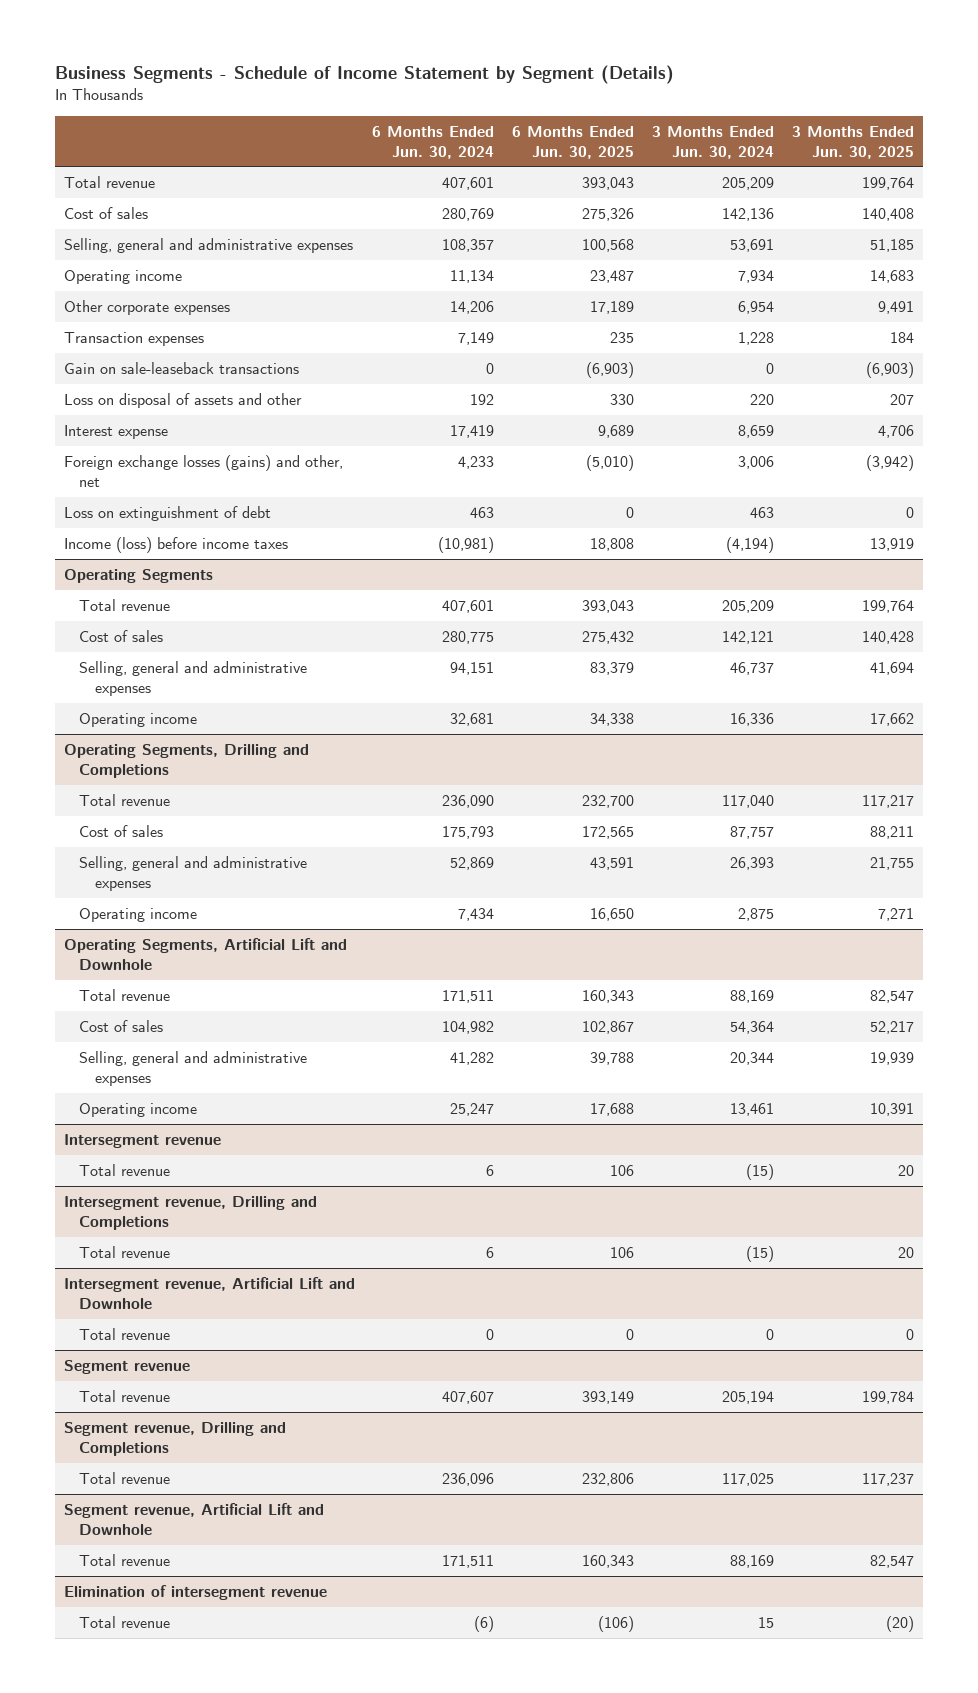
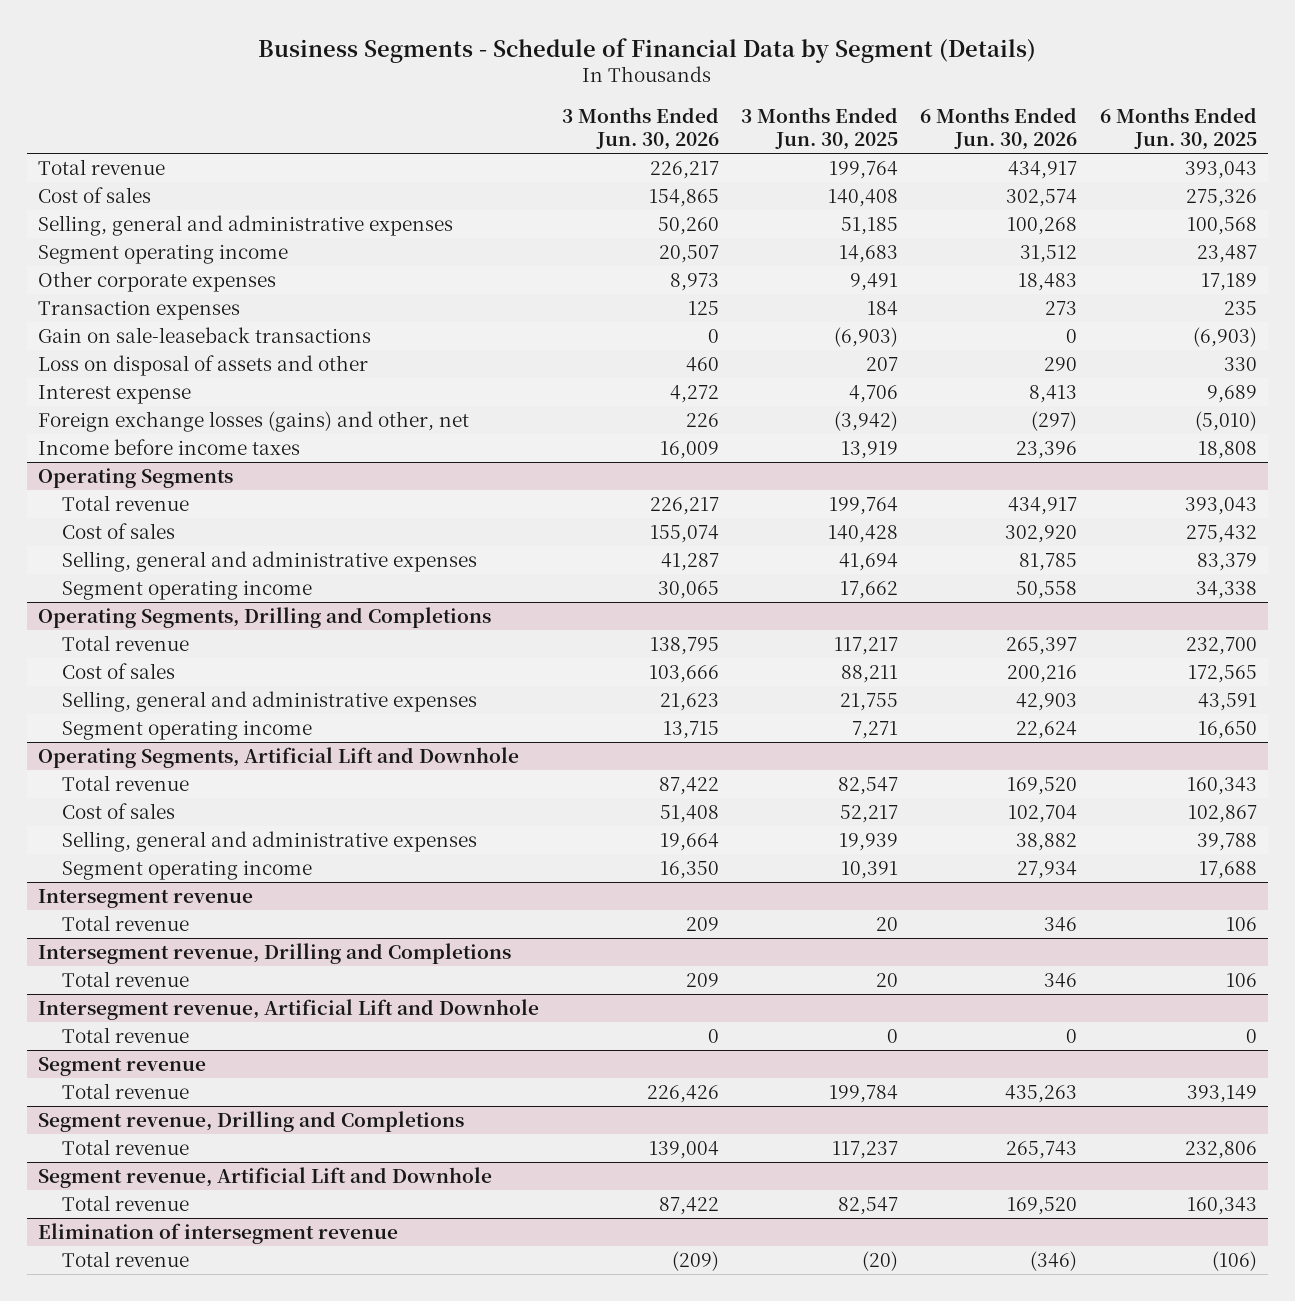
- Business Segments - Schedule of Income Statement by Segment (Details)
+ Business Segments - Schedule of Financial Data by Segment (Details)
- | 6 Months Ended Jun. 30, 2024 | 6 Months Ended Jun. 30, 2025 | 3 Months Ended Jun. 30, 2024 | 3 Months Ended Jun. 30, 2025
+ | 3 Months Ended Jun. 30, 2026 | 3 Months Ended Jun. 30, 2025 | 6 Months Ended Jun. 30, 2026 | 6 Months Ended Jun. 30, 2025
- Operating income | 11,134 | 23,487 | 7,934 | 14,683
+ Segment operating income | 20,507 | 14,683 | 31,512 | 23,487
- Loss on extinguishment of debt | 463 | 0 | 463 | 0
- Income (loss) before income taxes | (10,981) | 18,808 | (4,194) | 13,919
+ Income before income taxes | 16,009 | 13,919 | 23,396 | 18,808
@ Operating Segments
- Operating income | 32,681 | 34,338 | 16,336 | 17,662
+ Segment operating income | 30,065 | 17,662 | 50,558 | 34,338
@ Operating Segments, Drilling and Completions
- Operating income | 7,434 | 16,650 | 2,875 | 7,271
+ Segment operating income | 13,715 | 7,271 | 22,624 | 16,650
@ Operating Segments, Artificial Lift and Downhole
- Operating income | 25,247 | 17,688 | 13,461 | 10,391
+ Segment operating income | 16,350 | 10,391 | 27,934 | 17,688

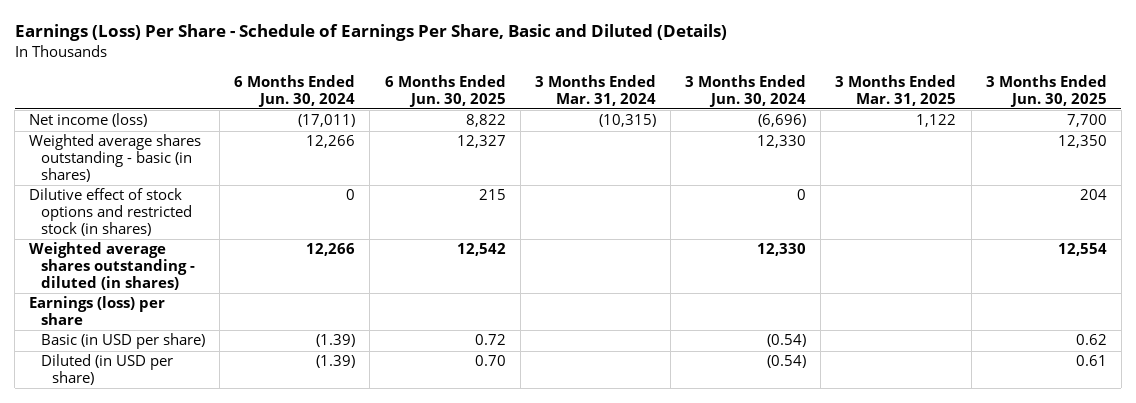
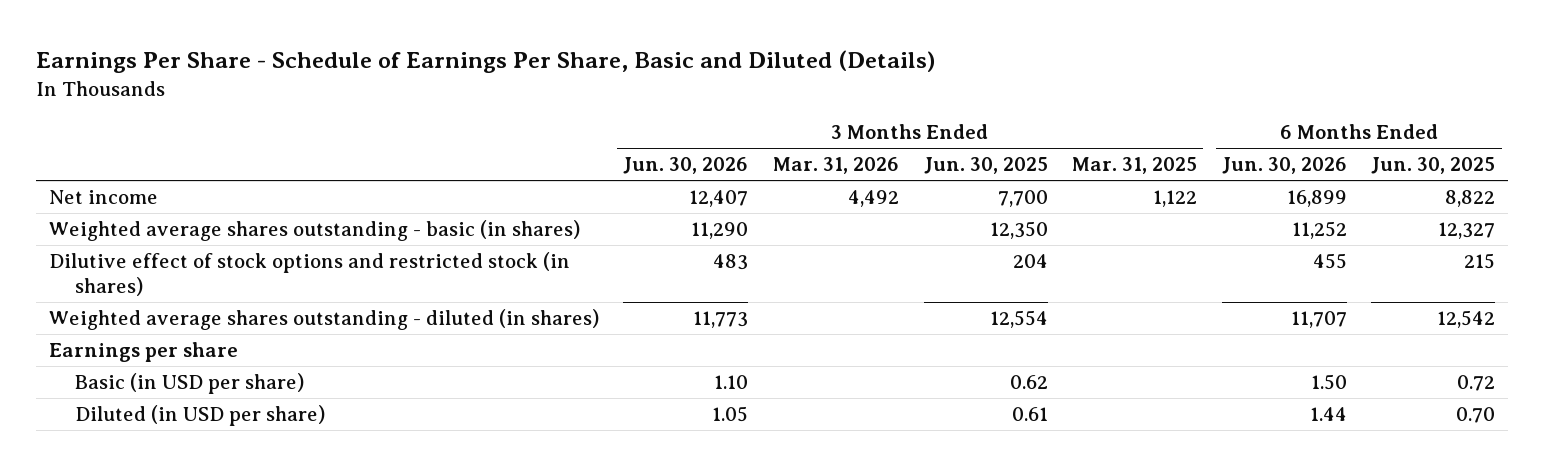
- Earnings (Loss) Per Share - Schedule of Earnings Per Share, Basic and Diluted (Details)
+ Earnings Per Share - Schedule of Earnings Per Share, Basic and Diluted (Details)
- | 6 Months Ended Jun. 30, 2024 | 6 Months Ended Jun. 30, 2025 | 3 Months Ended Mar. 31, 2024 | 3 Months Ended Jun. 30, 2024 | 3 Months Ended Mar. 31, 2025 | 3 Months Ended Jun. 30, 2025
+ | 3 Months Ended Jun. 30, 2026 | 3 Months Ended Mar. 31, 2026 | 3 Months Ended Jun. 30, 2025 | 3 Months Ended Mar. 31, 2025 | 6 Months Ended Jun. 30, 2026 | 6 Months Ended Jun. 30, 2025
- Net income (loss) | (17,011) | 8,822 | (10,315) | (6,696) | 1,122 | 7,700
+ Net income | 12,407 | 4,492 | 7,700 | 1,122 | 16,899 | 8,822
- Earnings (loss) per share
+ Earnings per share

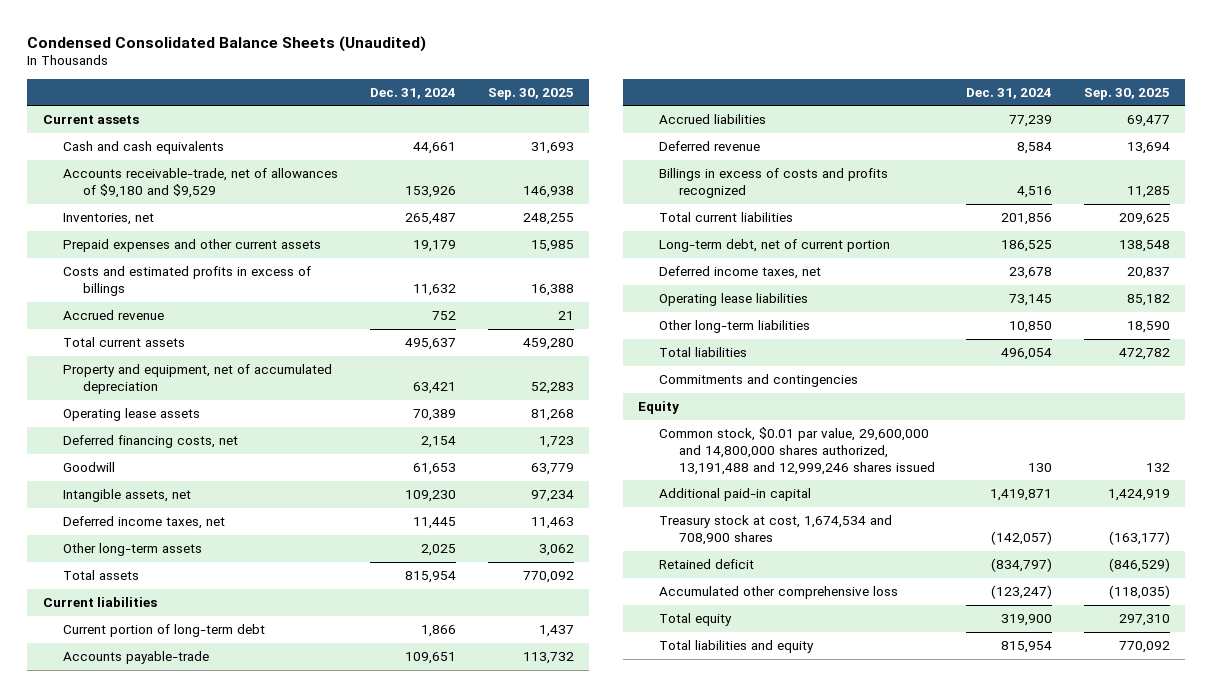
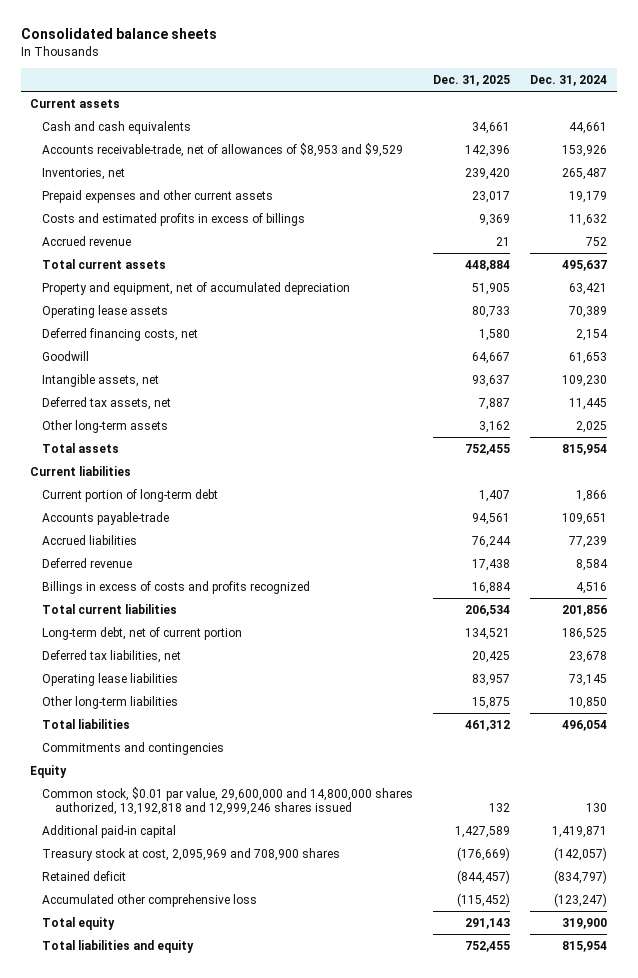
- Condensed Consolidated Balance Sheets (Unaudited)
+ Consolidated balance sheets
- | Dec. 31, 2024 | Sep. 30, 2025
+ | Dec. 31, 2025 | Dec. 31, 2024
- Accounts receivable-trade, net of allowances of $9,180 and $9,529 | 153,926 | 146,938
+ Accounts receivable-trade, net of allowances of $8,953 and $9,529 | 142,396 | 153,926
- Deferred income taxes, net | 11,445 | 11,463
+ Deferred tax assets, net | 7,887 | 11,445
- Deferred income taxes, net | 23,678 | 20,837
+ Deferred tax liabilities, net | 20,425 | 23,678
- Common stock, $0.01 par value, 29,600,000 and 14,800,000 shares authorized, 13,191,488 and 12,999,246 shares issued | 130 | 132
+ Common stock, $0.01 par value, 29,600,000 and 14,800,000 shares authorized, 13,192,818 and 12,999,246 shares issued | 132 | 130
- Treasury stock at cost, 1,674,534 and 708,900 shares | (142,057) | (163,177)
+ Treasury stock at cost, 2,095,969 and 708,900 shares | (176,669) | (142,057)

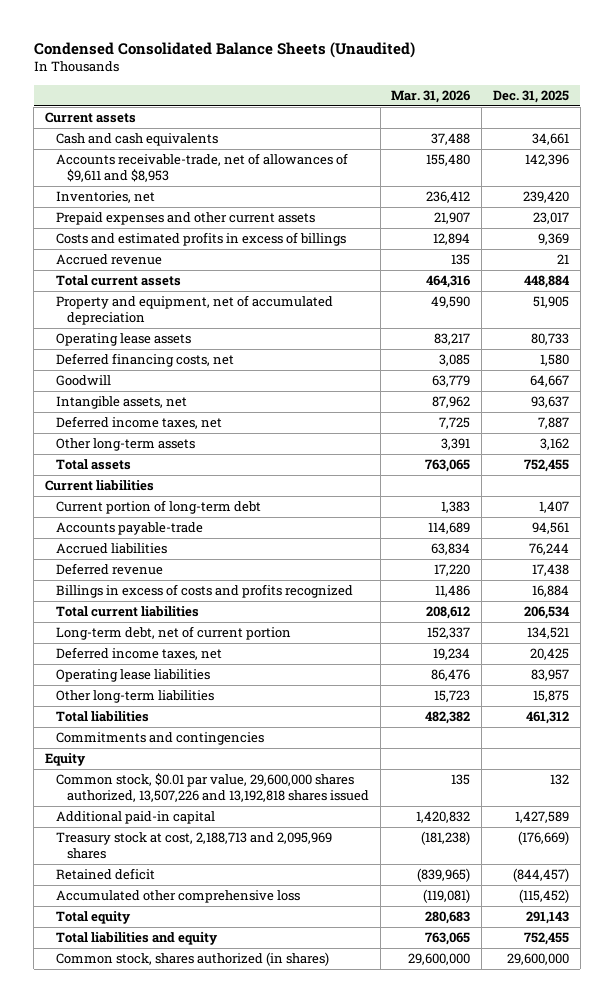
- Consolidated balance sheets
+ Condensed Consolidated Balance Sheets (Unaudited)
- | Dec. 31, 2025 | Dec. 31, 2024
+ | Mar. 31, 2026 | Dec. 31, 2025
- Accounts receivable-trade, net of allowances of $8,953 and $9,529 | 142,396 | 153,926
+ Accounts receivable-trade, net of allowances of $9,611 and $8,953 | 155,480 | 142,396
- Deferred tax assets, net | 7,887 | 11,445
+ Deferred income taxes, net | 7,725 | 7,887
- Deferred tax liabilities, net | 20,425 | 23,678
+ Deferred income taxes, net | 19,234 | 20,425
- Common stock, $0.01 par value, 29,600,000 and 14,800,000 shares authorized, 13,192,818 and 12,999,246 shares issued | 132 | 130
+ Common stock, $0.01 par value, 29,600,000 shares authorized, 13,507,226 and 13,192,818 shares issued | 135 | 132
- Treasury stock at cost, 2,095,969 and 708,900 shares | (176,669) | (142,057)
+ Treasury stock at cost, 2,188,713 and 2,095,969 shares | (181,238) | (176,669)
+ Common stock, shares authorized (in shares) | 29,600,000 | 29,600,000

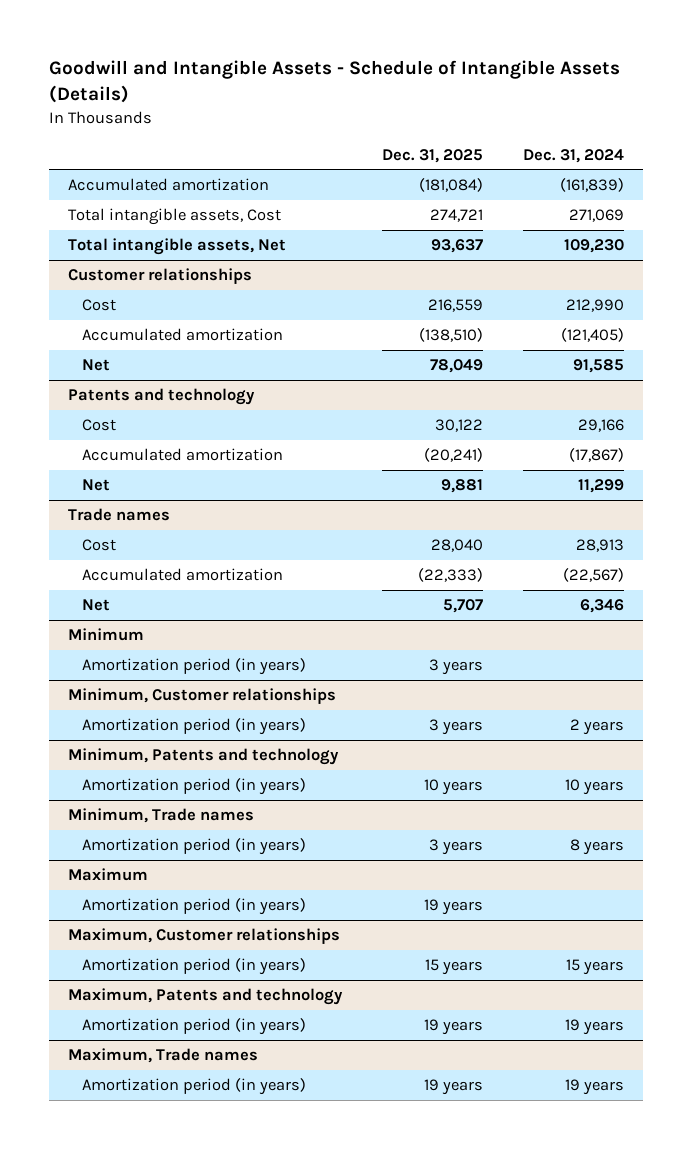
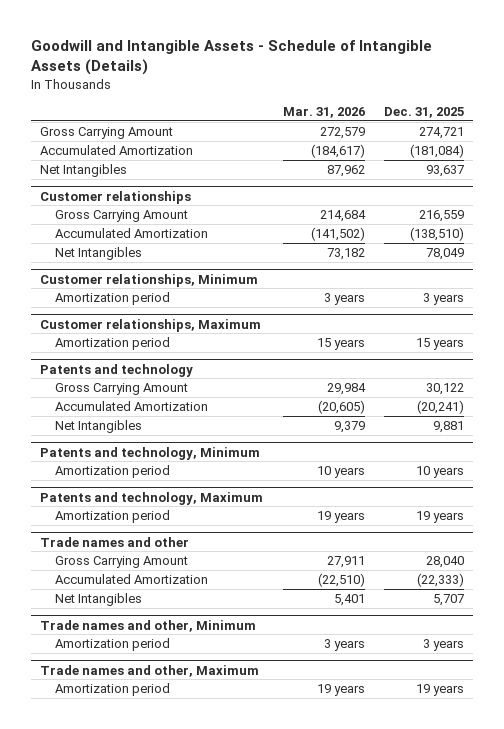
- | Dec. 31, 2025 | Dec. 31, 2024
+ | Mar. 31, 2026 | Dec. 31, 2025
- Accumulated amortization | (181,084) | (161,839)
- Total intangible assets, Cost | 274,721 | 271,069
- Total intangible assets, Net | 93,637 | 109,230
+ Gross Carrying Amount | 272,579 | 274,721
+ Accumulated Amortization | (184,617) | (181,084)
+ Net Intangibles | 87,962 | 93,637
@ Customer relationships
- Cost | 216,559 | 212,990
- Accumulated amortization | (138,510) | (121,405)
- Net | 78,049 | 91,585
+ Gross Carrying Amount | 214,684 | 216,559
+ Accumulated Amortization | (141,502) | (138,510)
+ Net Intangibles | 73,182 | 78,049
+ Customer relationships, Minimum
+ Amortization period | 3 years | 3 years
+ Customer relationships, Maximum
+ Amortization period | 15 years | 15 years
@ Patents and technology
- Cost | 30,122 | 29,166
- Accumulated amortization | (20,241) | (17,867)
- Net | 9,881 | 11,299
- Trade names
- Cost | 28,040 | 28,913
- Accumulated amortization | (22,333) | (22,567)
- Net | 5,707 | 6,346
- Minimum
- Amortization period (in years) | 3 years |
- Minimum, Customer relationships
- Amortization period (in years) | 3 years | 2 years
- Minimum, Patents and technology
- Amortization period (in years) | 10 years | 10 years
- Minimum, Trade names
- Amortization period (in years) | 3 years | 8 years
- Maximum
- Amortization period (in years) | 19 years |
- Maximum, Customer relationships
- Amortization period (in years) | 15 years | 15 years
- Maximum, Patents and technology
- Amortization period (in years) | 19 years | 19 years
- Maximum, Trade names
- Amortization period (in years) | 19 years | 19 years
@ Patents and technology
+ Gross Carrying Amount | 29,984 | 30,122
+ Accumulated Amortization | (20,605) | (20,241)
+ Net Intangibles | 9,379 | 9,881
+ Patents and technology, Minimum
+ Amortization period | 10 years | 10 years
+ Patents and technology, Maximum
+ Amortization period | 19 years | 19 years
+ Trade names and other
+ Gross Carrying Amount | 27,911 | 28,040
+ Accumulated Amortization | (22,510) | (22,333)
+ Net Intangibles | 5,401 | 5,707
+ Trade names and other, Minimum
+ Amortization period | 3 years | 3 years
+ Trade names and other, Maximum
+ Amortization period | 19 years | 19 years

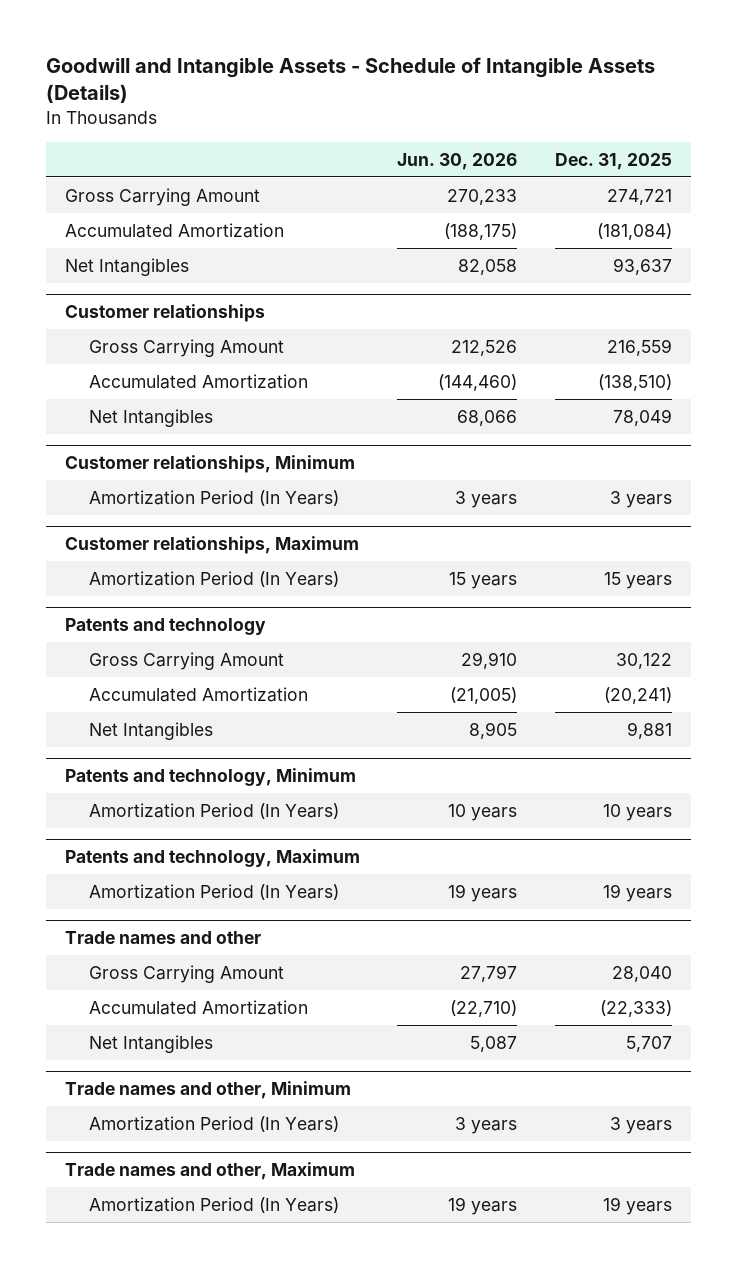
- | Mar. 31, 2026 | Dec. 31, 2025
+ | Jun. 30, 2026 | Dec. 31, 2025
@ Customer relationships, Minimum
- Amortization period | 3 years | 3 years
+ Amortization Period (In Years) | 3 years | 3 years
@ Customer relationships, Maximum
- Amortization period | 15 years | 15 years
+ Amortization Period (In Years) | 15 years | 15 years
@ Patents and technology, Minimum
- Amortization period | 10 years | 10 years
+ Amortization Period (In Years) | 10 years | 10 years
@ Patents and technology, Maximum
- Amortization period | 19 years | 19 years
+ Amortization Period (In Years) | 19 years | 19 years
@ Trade names and other, Minimum
- Amortization period | 3 years | 3 years
+ Amortization Period (In Years) | 3 years | 3 years
@ Trade names and other, Maximum
- Amortization period | 19 years | 19 years
+ Amortization Period (In Years) | 19 years | 19 years

